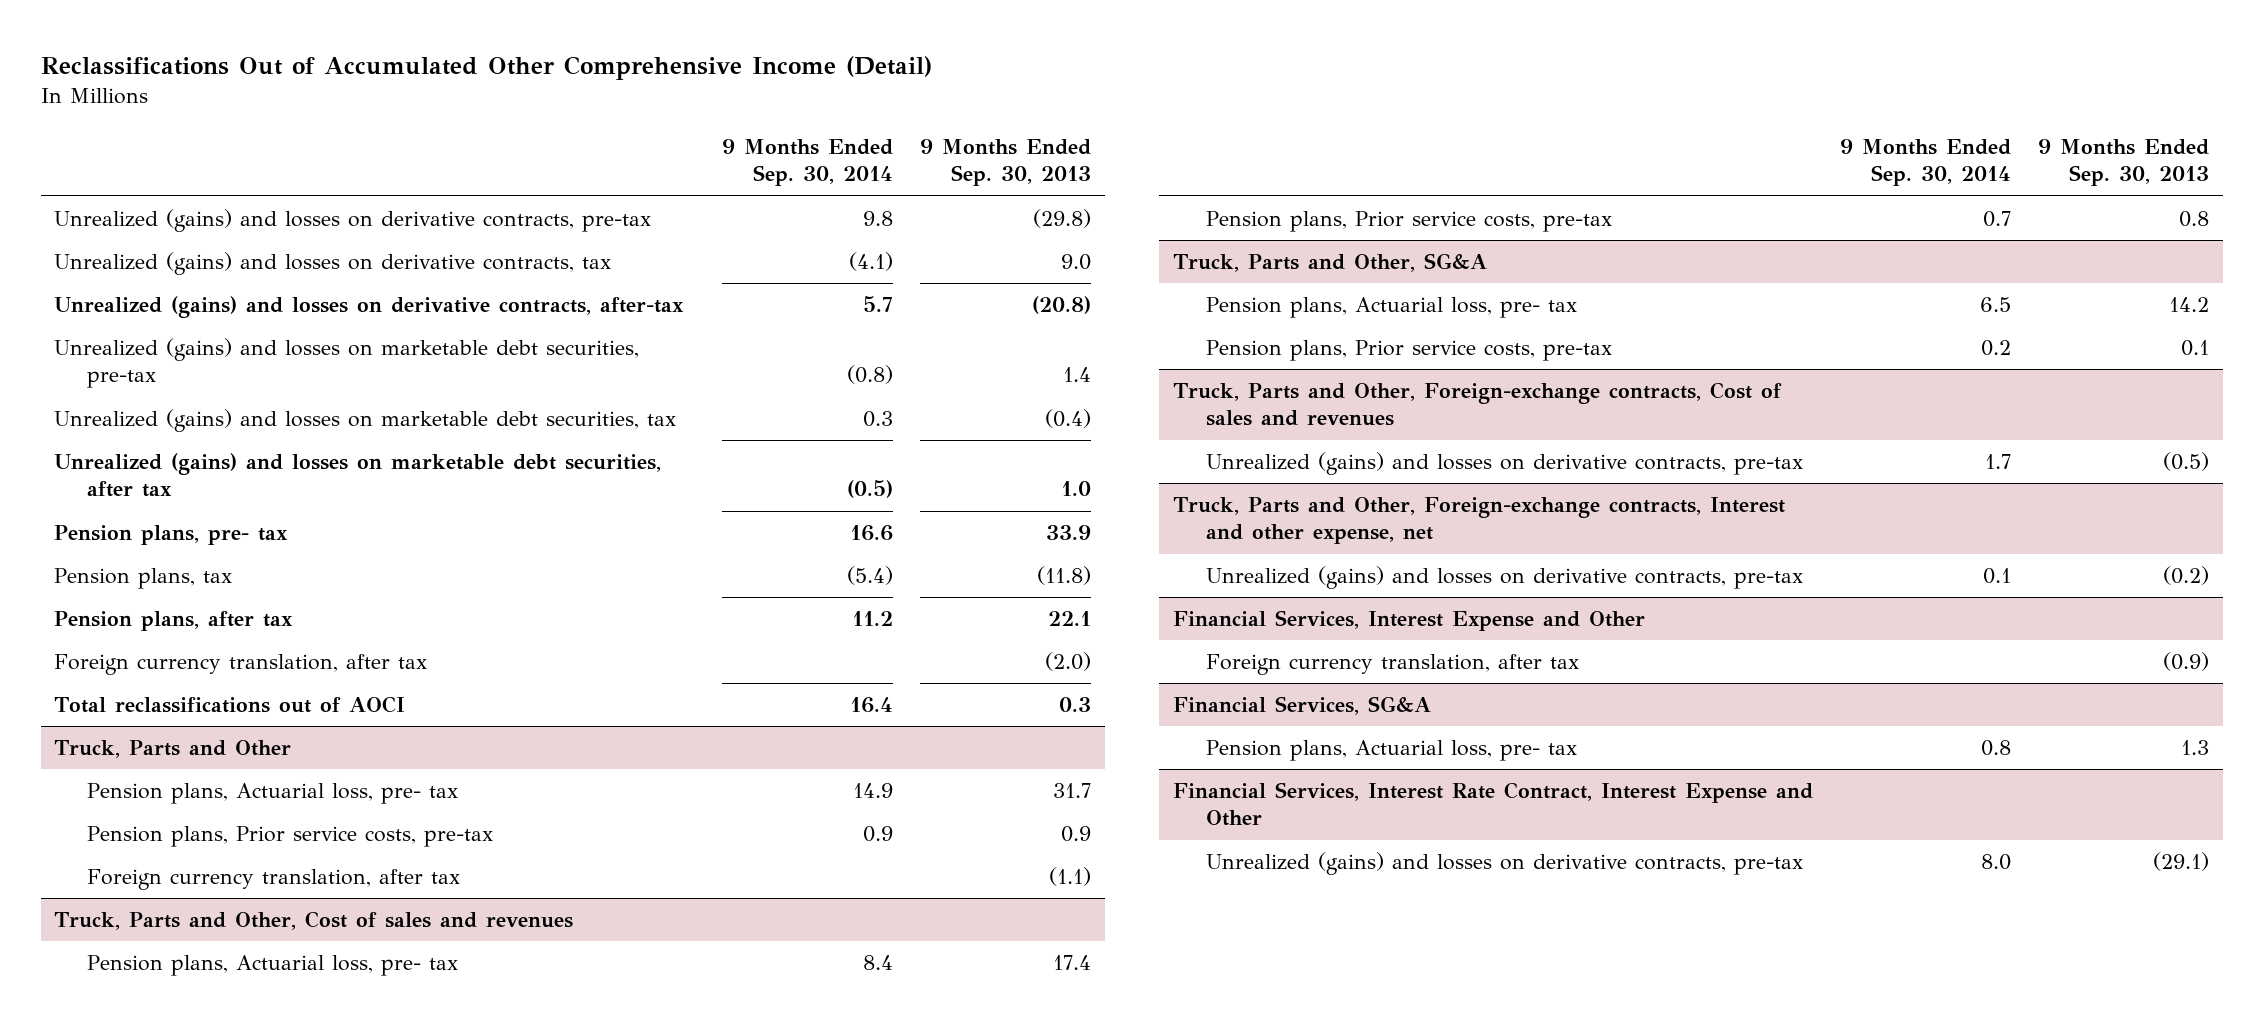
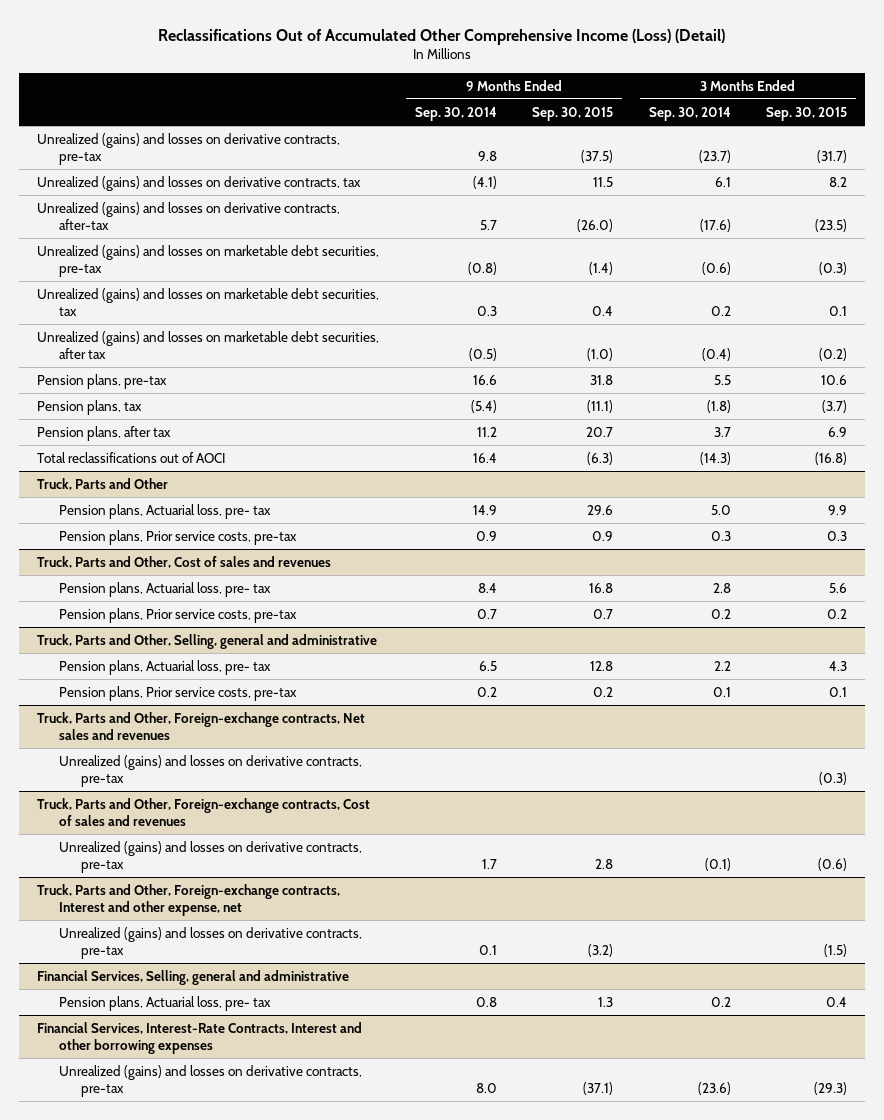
- Reclassifications Out of Accumulated Other Comprehensive Income (Detail)
+ Reclassifications Out of Accumulated Other Comprehensive Income (Loss) (Detail)
- | 9 Months Ended Sep. 30, 2014 | 9 Months Ended Sep. 30, 2013
+ | 9 Months Ended Sep. 30, 2014 | 9 Months Ended Sep. 30, 2015 | 3 Months Ended Sep. 30, 2014 | 3 Months Ended Sep. 30, 2015
- Pension plans, pre- tax | 16.6 | 33.9
+ Pension plans, pre-tax | 16.6 | 31.8 | 5.5 | 10.6
- Foreign currency translation, after tax | | (2.0)
@ Truck, Parts and Other
- Foreign currency translation, after tax | | (1.1)
- Truck, Parts and Other, SG&A
+ Truck, Parts and Other, Selling, general and administrative
+ Truck, Parts and Other, Foreign-exchange contracts, Net sales and revenues
+ Unrealized (gains) and losses on derivative contracts, pre-tax | | | | (0.3)
- Financial Services, Interest Expense and Other
- Foreign currency translation, after tax | | (0.9)
- Financial Services, SG&A
+ Financial Services, Selling, general and administrative
- Financial Services, Interest Rate Contract, Interest Expense and Other
+ Financial Services, Interest-Rate Contracts, Interest and other borrowing expenses

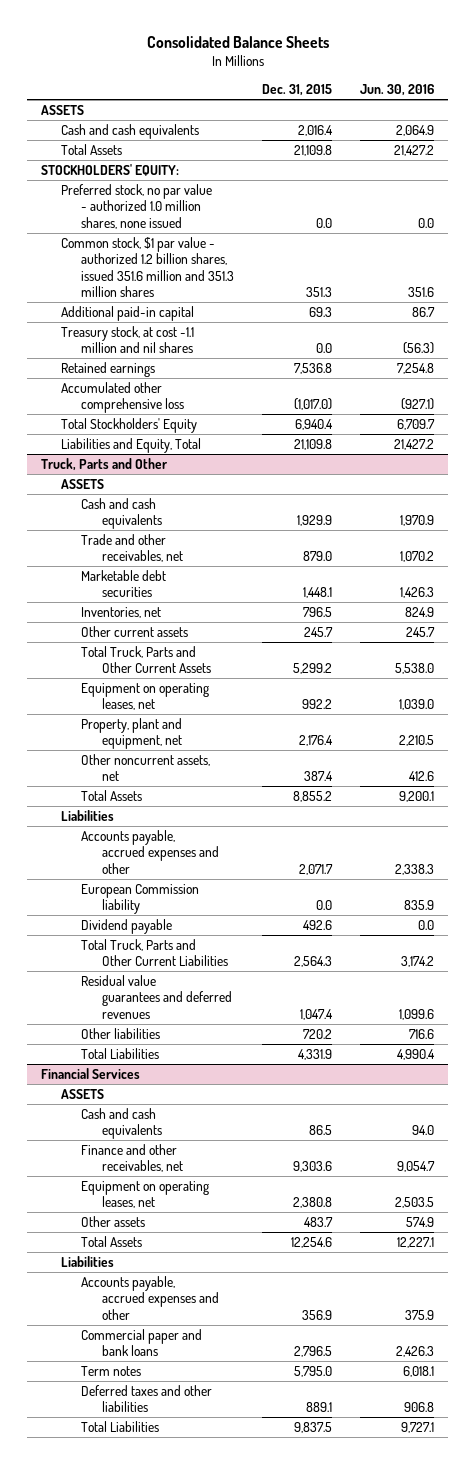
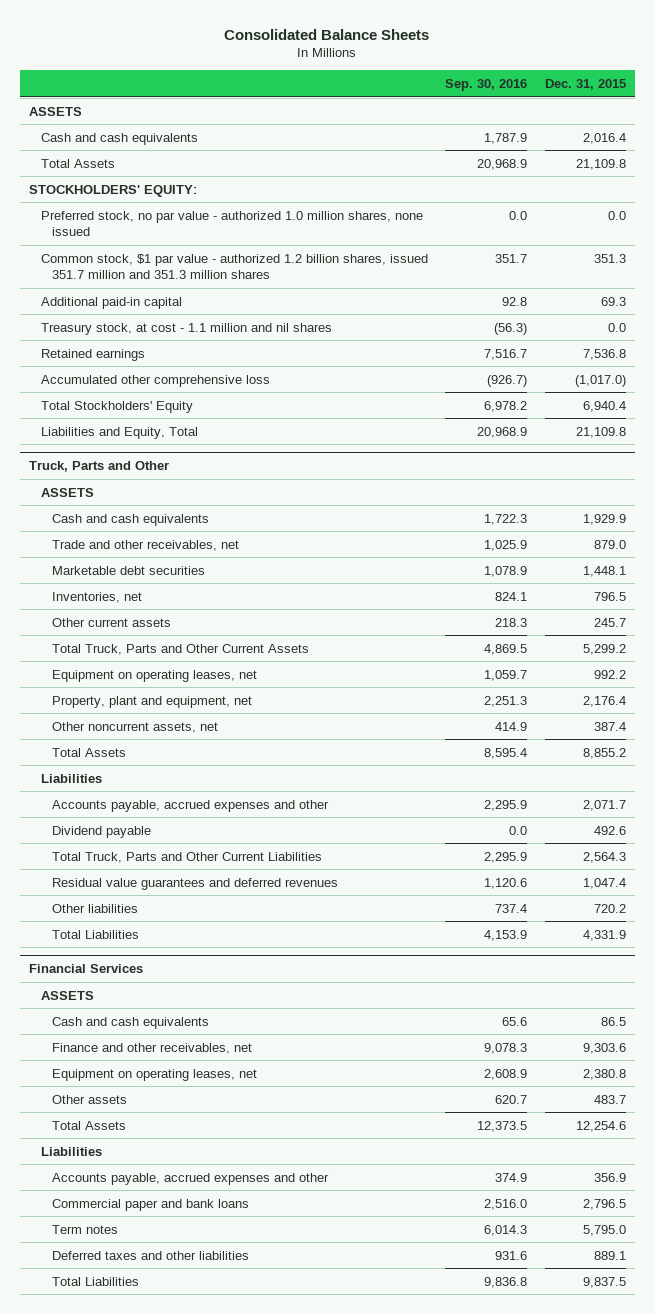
- | Dec. 31, 2015 | Jun. 30, 2016
+ | Sep. 30, 2016 | Dec. 31, 2015
- Common stock, $1 par value - authorized 1.2 billion shares, issued 351.6 million and 351.3 million shares | 351.3 | 351.6
+ Common stock, $1 par value - authorized 1.2 billion shares, issued 351.7 million and 351.3 million shares | 351.7 | 351.3
- Treasury stock, at cost -1.1 million and nil shares | 0.0 | (56.3)
+ Treasury stock, at cost - 1.1 million and nil shares | (56.3) | 0.0
@ Truck, Parts and Other
- European Commission liability | 0.0 | 835.9

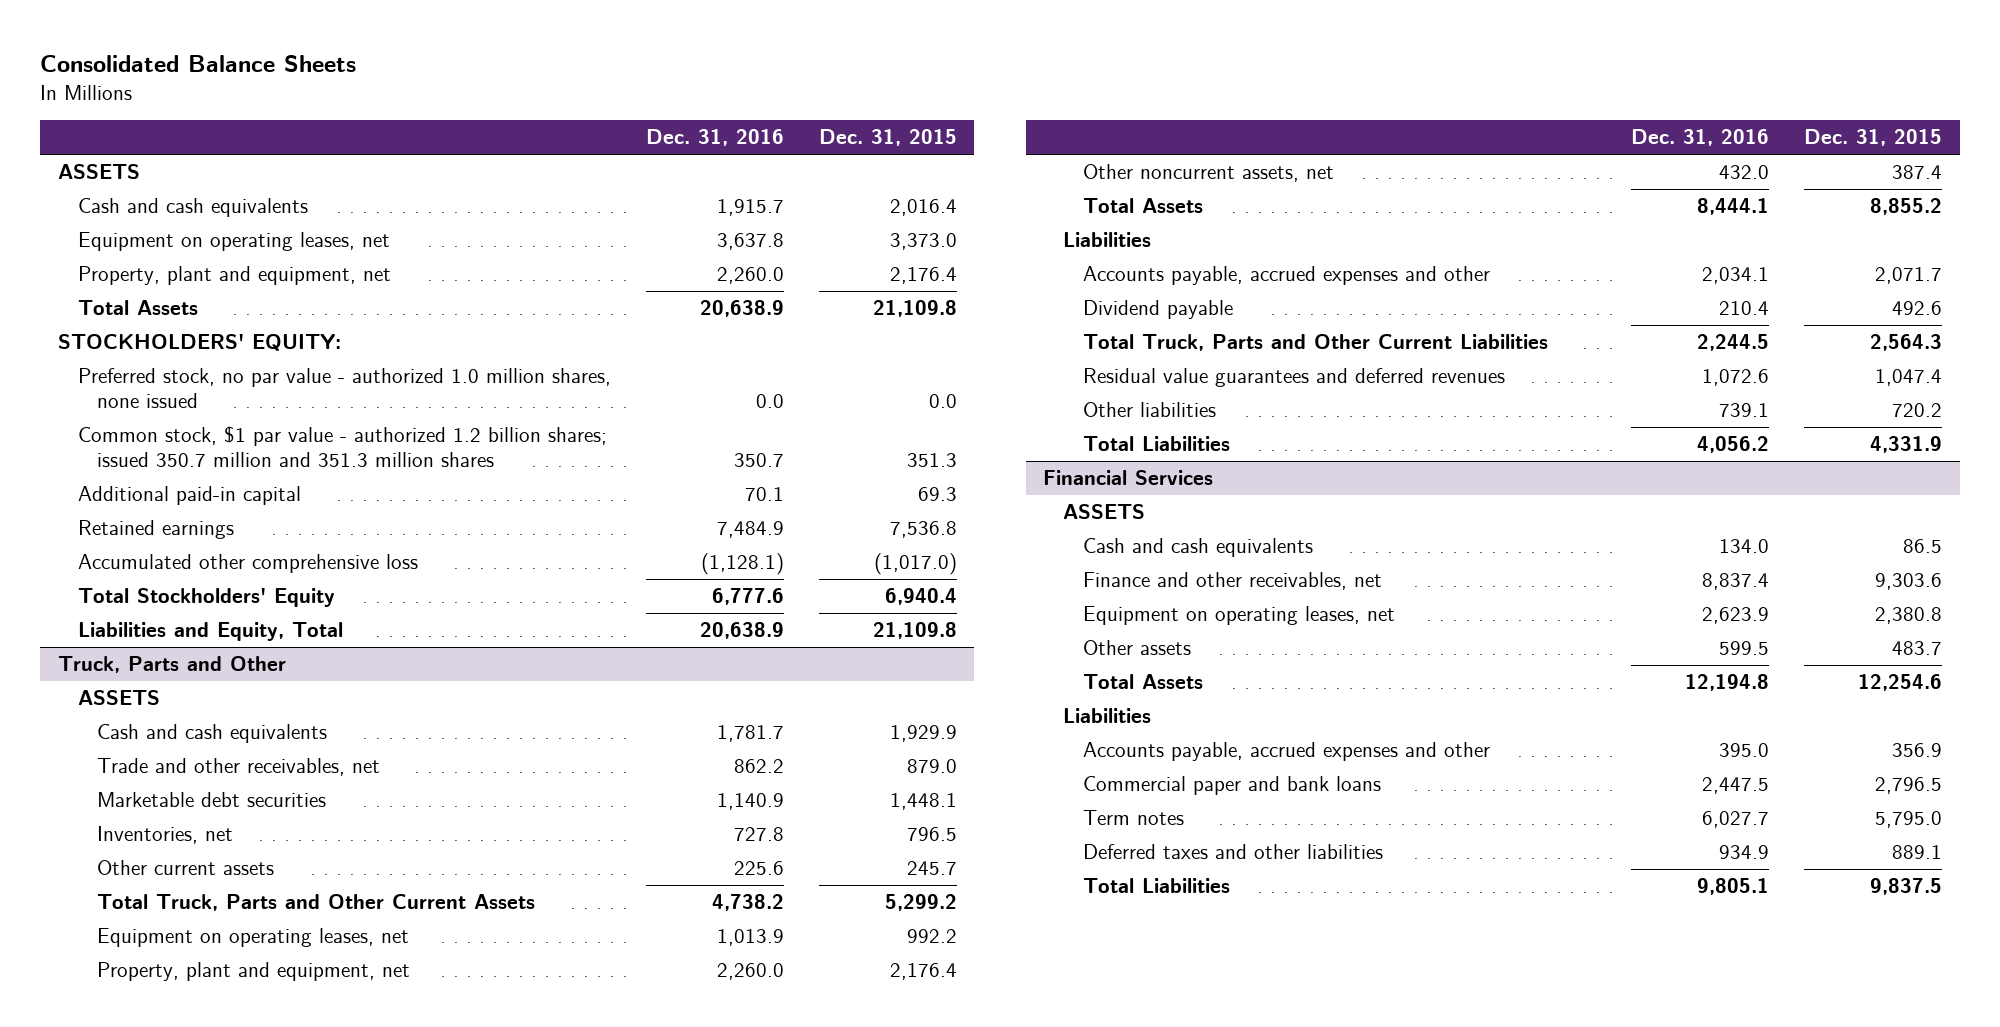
- | Sep. 30, 2016 | Dec. 31, 2015
+ | Dec. 31, 2016 | Dec. 31, 2015
+ Equipment on operating leases, net | 3,637.8 | 3,373.0
+ Property, plant and equipment, net | 2,260.0 | 2,176.4
- Common stock, $1 par value - authorized 1.2 billion shares, issued 351.7 million and 351.3 million shares | 351.7 | 351.3
+ Common stock, $1 par value - authorized 1.2 billion shares; issued 350.7 million and 351.3 million shares | 350.7 | 351.3
- Treasury stock, at cost - 1.1 million and nil shares | (56.3) | 0.0

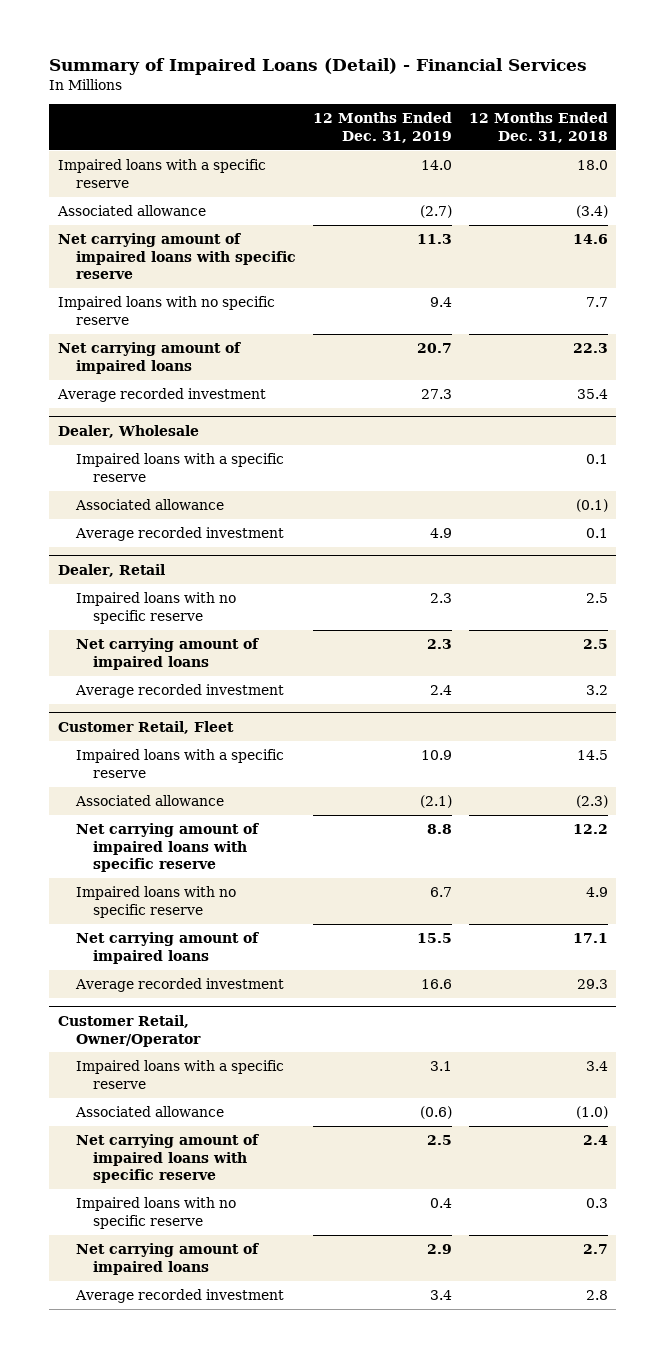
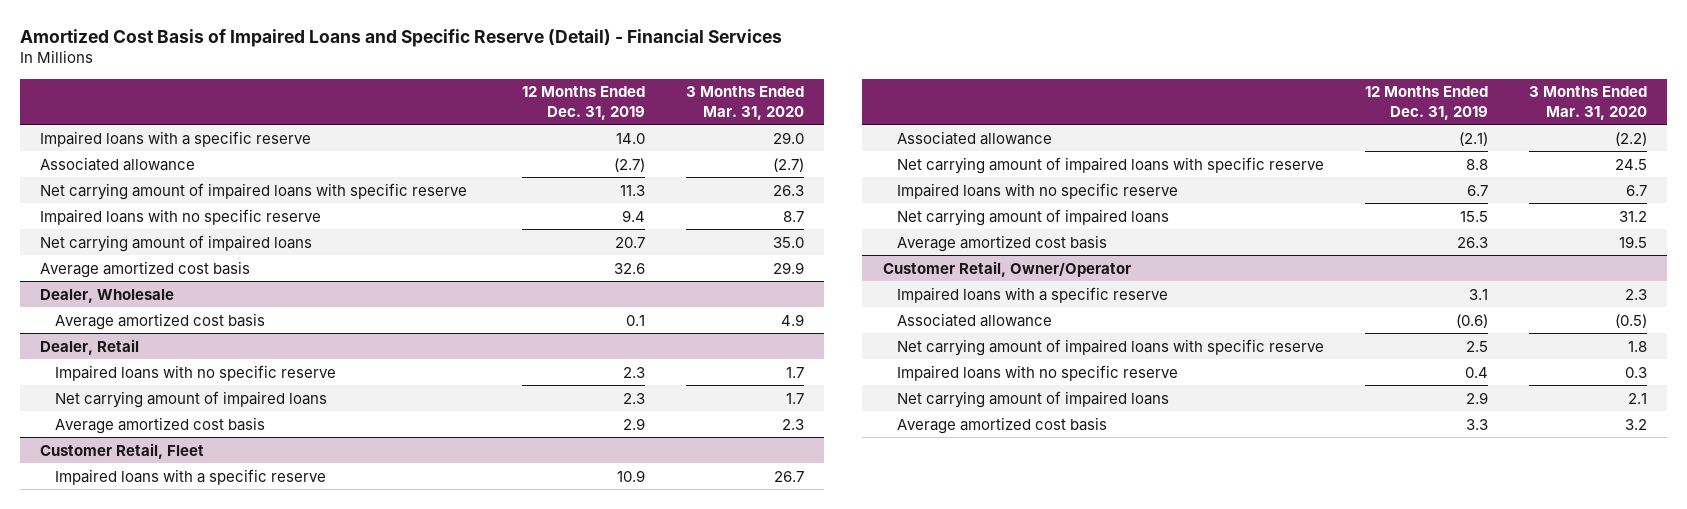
- Summary of Impaired Loans (Detail) - Financial Services
+ Amortized Cost Basis of Impaired Loans and Specific Reserve (Detail) - Financial Services
- | 12 Months Ended Dec. 31, 2019 | 12 Months Ended Dec. 31, 2018
+ | 12 Months Ended Dec. 31, 2019 | 3 Months Ended Mar. 31, 2020
- Average recorded investment | 27.3 | 35.4
+ Average amortized cost basis | 32.6 | 29.9
@ Dealer, Wholesale
- Impaired loans with a specific reserve | | 0.1
- Associated allowance | | (0.1)
- Average recorded investment | 4.9 | 0.1
+ Average amortized cost basis | 0.1 | 4.9
@ Dealer, Retail
- Average recorded investment | 2.4 | 3.2
+ Average amortized cost basis | 2.9 | 2.3
@ Customer Retail, Fleet
- Average recorded investment | 16.6 | 29.3
+ Average amortized cost basis | 26.3 | 19.5
@ Customer Retail, Owner/Operator
- Average recorded investment | 3.4 | 2.8
+ Average amortized cost basis | 3.3 | 3.2

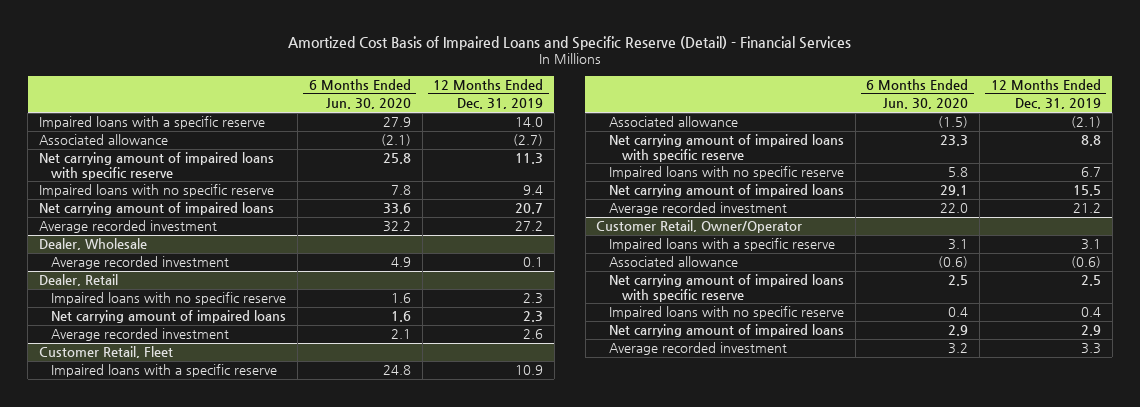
- | 12 Months Ended Dec. 31, 2019 | 3 Months Ended Mar. 31, 2020
+ | 6 Months Ended Jun. 30, 2020 | 12 Months Ended Dec. 31, 2019
- Average amortized cost basis | 32.6 | 29.9
+ Average recorded investment | 32.2 | 27.2
@ Dealer, Wholesale
- Average amortized cost basis | 0.1 | 4.9
+ Average recorded investment | 4.9 | 0.1
@ Dealer, Retail
- Average amortized cost basis | 2.9 | 2.3
+ Average recorded investment | 2.1 | 2.6
@ Customer Retail, Fleet
- Average amortized cost basis | 26.3 | 19.5
+ Average recorded investment | 22.0 | 21.2
@ Customer Retail, Owner/Operator
- Average amortized cost basis | 3.3 | 3.2
+ Average recorded investment | 3.2 | 3.3

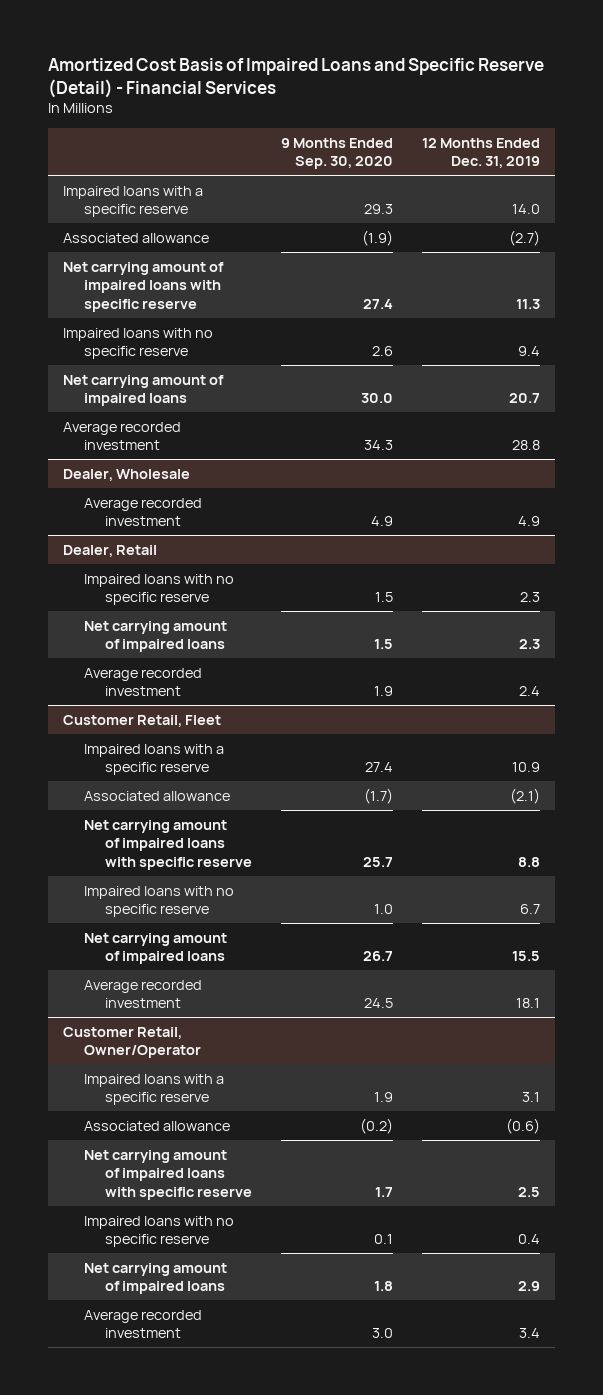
- | 6 Months Ended Jun. 30, 2020 | 12 Months Ended Dec. 31, 2019
+ | 9 Months Ended Sep. 30, 2020 | 12 Months Ended Dec. 31, 2019
- Average recorded investment | 32.2 | 27.2
+ Average recorded investment | 34.3 | 28.8
@ Dealer, Wholesale
- Average recorded investment | 4.9 | 0.1
+ Average recorded investment | 4.9 | 4.9
@ Dealer, Retail
- Average recorded investment | 2.1 | 2.6
+ Average recorded investment | 1.9 | 2.4
@ Customer Retail, Fleet
- Average recorded investment | 22.0 | 21.2
+ Average recorded investment | 24.5 | 18.1
@ Customer Retail, Owner/Operator
- Average recorded investment | 3.2 | 3.3
+ Average recorded investment | 3.0 | 3.4

